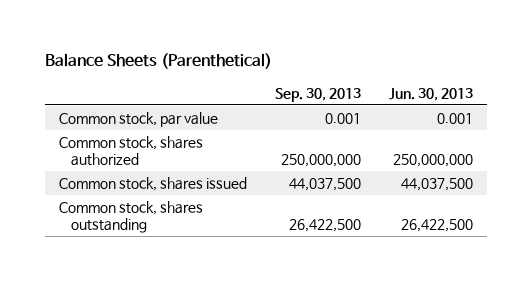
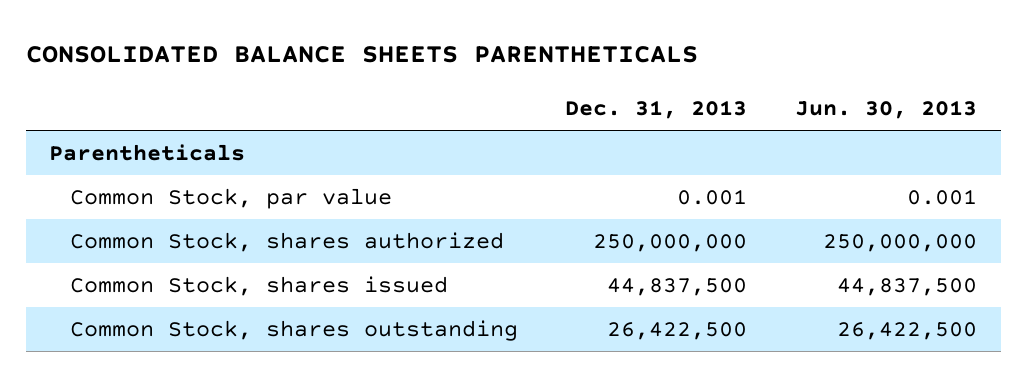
- Balance Sheets (Parenthetical)
+ CONSOLIDATED BALANCE SHEETS PARENTHETICALS
- | Sep. 30, 2013 | Jun. 30, 2013
+ | Dec. 31, 2013 | Jun. 30, 2013
- Common stock, par value | 0.001 | 0.001
- Common stock, shares authorized | 250,000,000 | 250,000,000
- Common stock, shares issued | 44,037,500 | 44,037,500
- Common stock, shares outstanding | 26,422,500 | 26,422,500
+ Parentheticals
+ Common Stock, par value | 0.001 | 0.001
+ Common Stock, shares authorized | 250,000,000 | 250,000,000
+ Common Stock, shares issued | 44,837,500 | 44,837,500
+ Common Stock, shares outstanding | 26,422,500 | 26,422,500

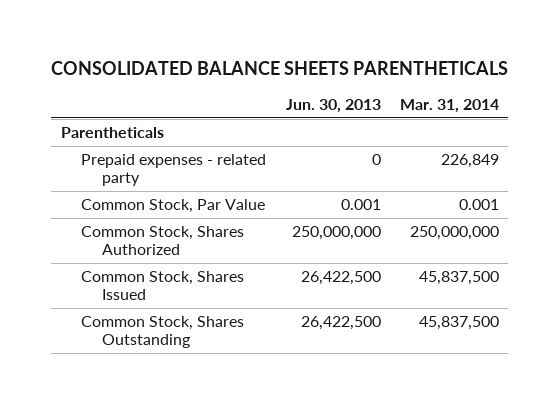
- | Dec. 31, 2013 | Jun. 30, 2013
+ | Jun. 30, 2013 | Mar. 31, 2014
- Common Stock, par value | 0.001 | 0.001
- Common Stock, shares authorized | 250,000,000 | 250,000,000
- Common Stock, shares issued | 44,837,500 | 44,837,500
- Common Stock, shares outstanding | 26,422,500 | 26,422,500
+ Prepaid expenses - related party | 0 | 226,849
+ Common Stock, Par Value | 0.001 | 0.001
+ Common Stock, Shares Authorized | 250,000,000 | 250,000,000
+ Common Stock, Shares Issued | 26,422,500 | 45,837,500
+ Common Stock, Shares Outstanding | 26,422,500 | 45,837,500

